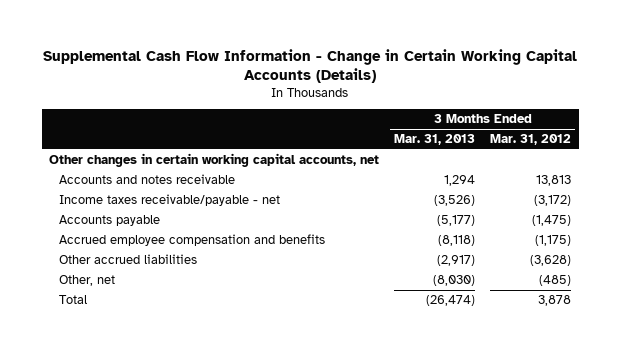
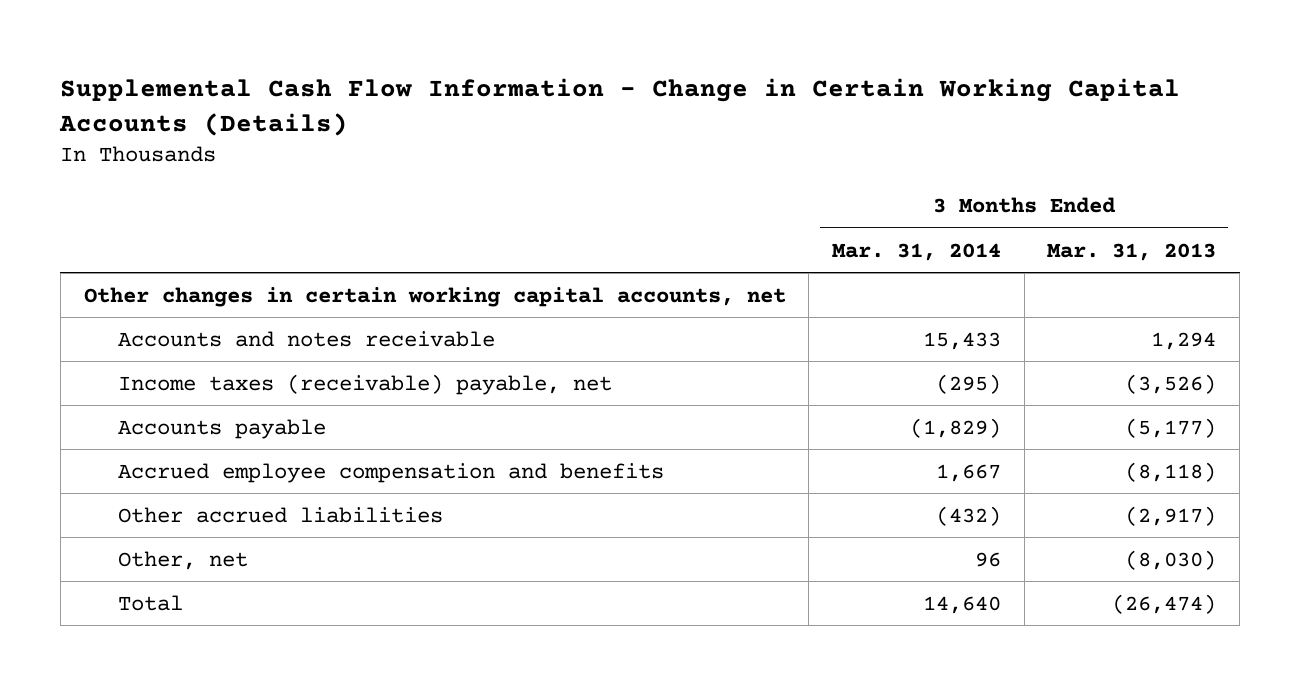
- | 3 Months Ended Mar. 31, 2013 | 3 Months Ended Mar. 31, 2012
+ | 3 Months Ended Mar. 31, 2014 | 3 Months Ended Mar. 31, 2013
- Income taxes receivable/payable - net | (3,526) | (3,172)
+ Income taxes (receivable) payable, net | (295) | (3,526)

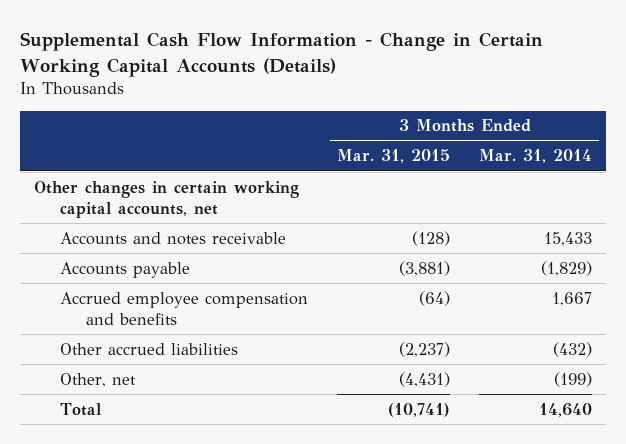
- | 3 Months Ended Mar. 31, 2014 | 3 Months Ended Mar. 31, 2013
+ | 3 Months Ended Mar. 31, 2015 | 3 Months Ended Mar. 31, 2014
- Income taxes (receivable) payable, net | (295) | (3,526)
- Other, net | 96 | (8,030)
+ Other, net | (4,431) | (199)

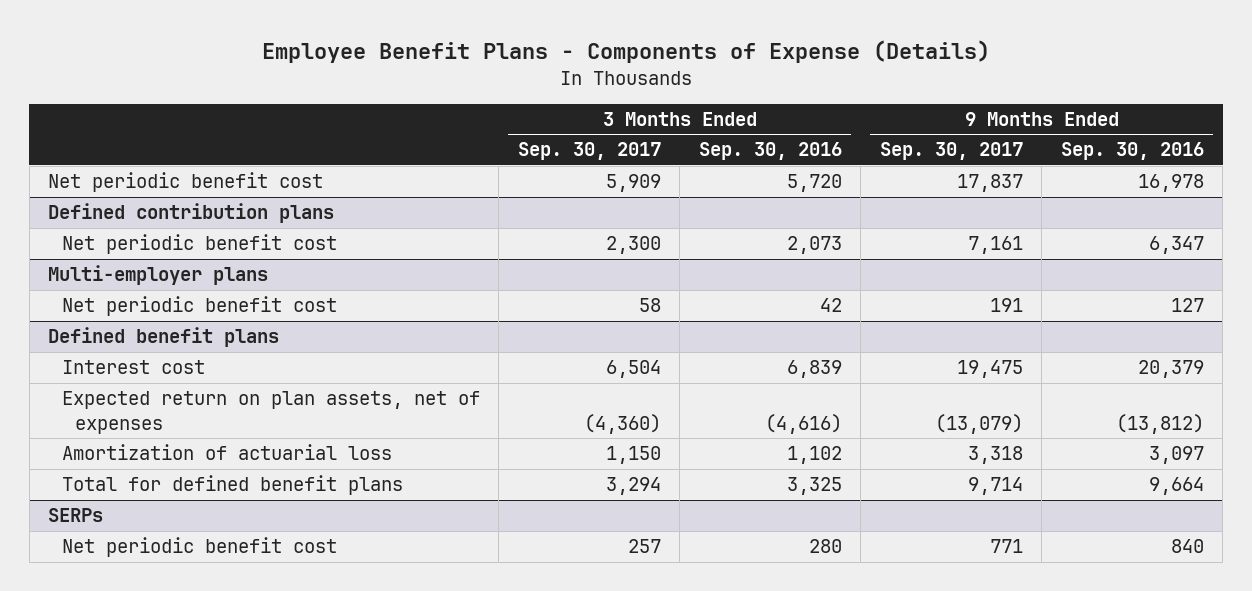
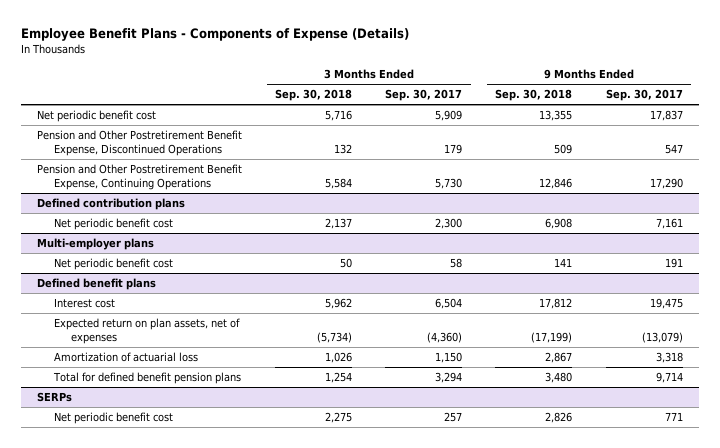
- | 3 Months Ended Sep. 30, 2017 | 3 Months Ended Sep. 30, 2016 | 9 Months Ended Sep. 30, 2017 | 9 Months Ended Sep. 30, 2016
+ | 3 Months Ended Sep. 30, 2018 | 3 Months Ended Sep. 30, 2017 | 9 Months Ended Sep. 30, 2018 | 9 Months Ended Sep. 30, 2017
+ Pension and Other Postretirement Benefit Expense, Discontinued Operations | 132 | 179 | 509 | 547
+ Pension and Other Postretirement Benefit Expense, Continuing Operations | 5,584 | 5,730 | 12,846 | 17,290
@ Defined benefit plans
- Total for defined benefit plans | 3,294 | 3,325 | 9,714 | 9,664
+ Total for defined benefit pension plans | 1,254 | 3,294 | 3,480 | 9,714

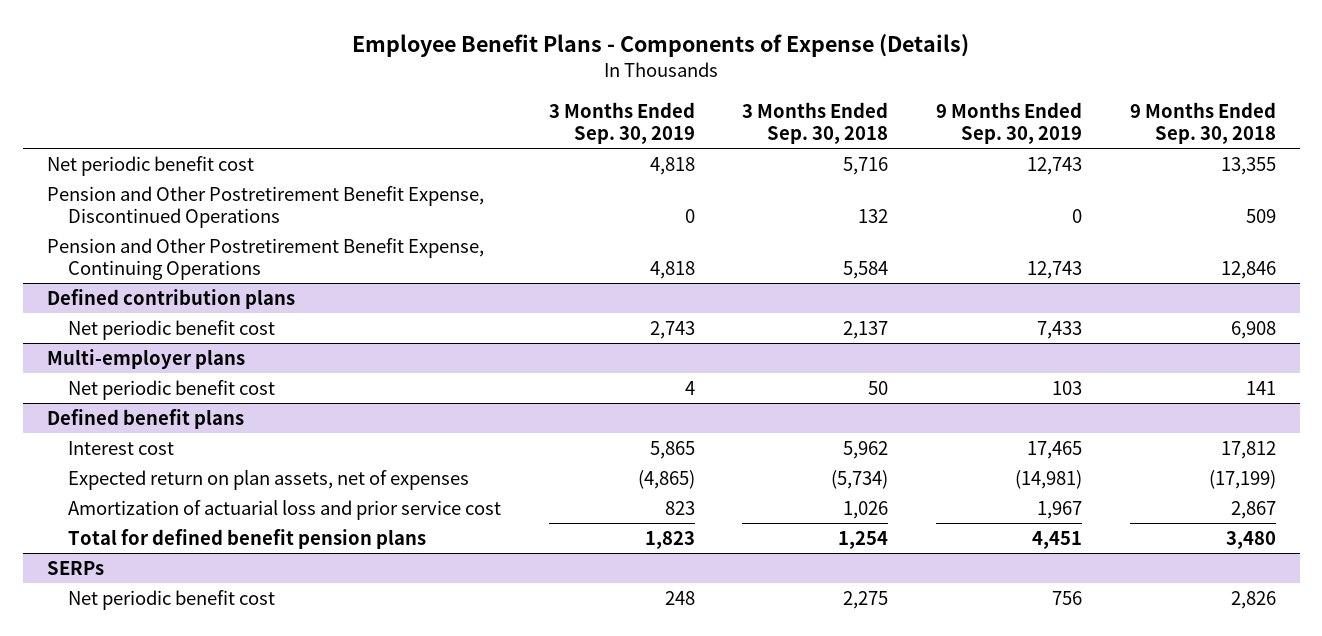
- | 3 Months Ended Sep. 30, 2018 | 3 Months Ended Sep. 30, 2017 | 9 Months Ended Sep. 30, 2018 | 9 Months Ended Sep. 30, 2017
+ | 3 Months Ended Sep. 30, 2019 | 3 Months Ended Sep. 30, 2018 | 9 Months Ended Sep. 30, 2019 | 9 Months Ended Sep. 30, 2018
@ Defined benefit plans
- Amortization of actuarial loss | 1,026 | 1,150 | 2,867 | 3,318
+ Amortization of actuarial loss and prior service cost | 823 | 1,026 | 1,967 | 2,867

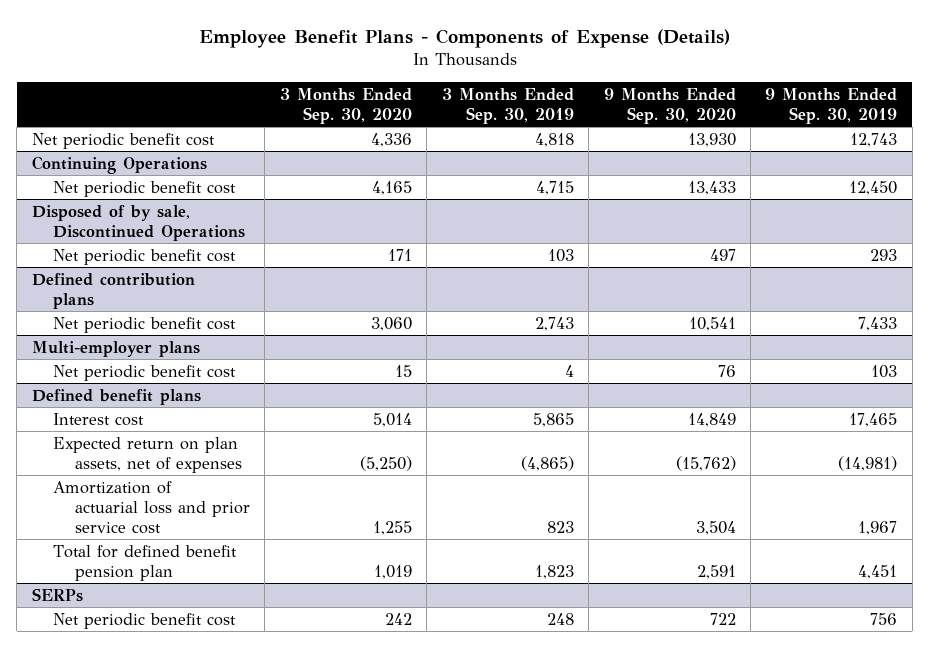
- | 3 Months Ended Sep. 30, 2019 | 3 Months Ended Sep. 30, 2018 | 9 Months Ended Sep. 30, 2019 | 9 Months Ended Sep. 30, 2018
+ | 3 Months Ended Sep. 30, 2020 | 3 Months Ended Sep. 30, 2019 | 9 Months Ended Sep. 30, 2020 | 9 Months Ended Sep. 30, 2019
- Pension and Other Postretirement Benefit Expense, Discontinued Operations | 0 | 132 | 0 | 509
- Pension and Other Postretirement Benefit Expense, Continuing Operations | 4,818 | 5,584 | 12,743 | 12,846
+ Continuing Operations
+ Net periodic benefit cost | 4,165 | 4,715 | 13,433 | 12,450
+ Disposed of by sale, Discontinued Operations
+ Net periodic benefit cost | 171 | 103 | 497 | 293
@ Defined benefit plans
- Total for defined benefit pension plans | 1,823 | 1,254 | 4,451 | 3,480
+ Total for defined benefit pension plan | 1,019 | 1,823 | 2,591 | 4,451

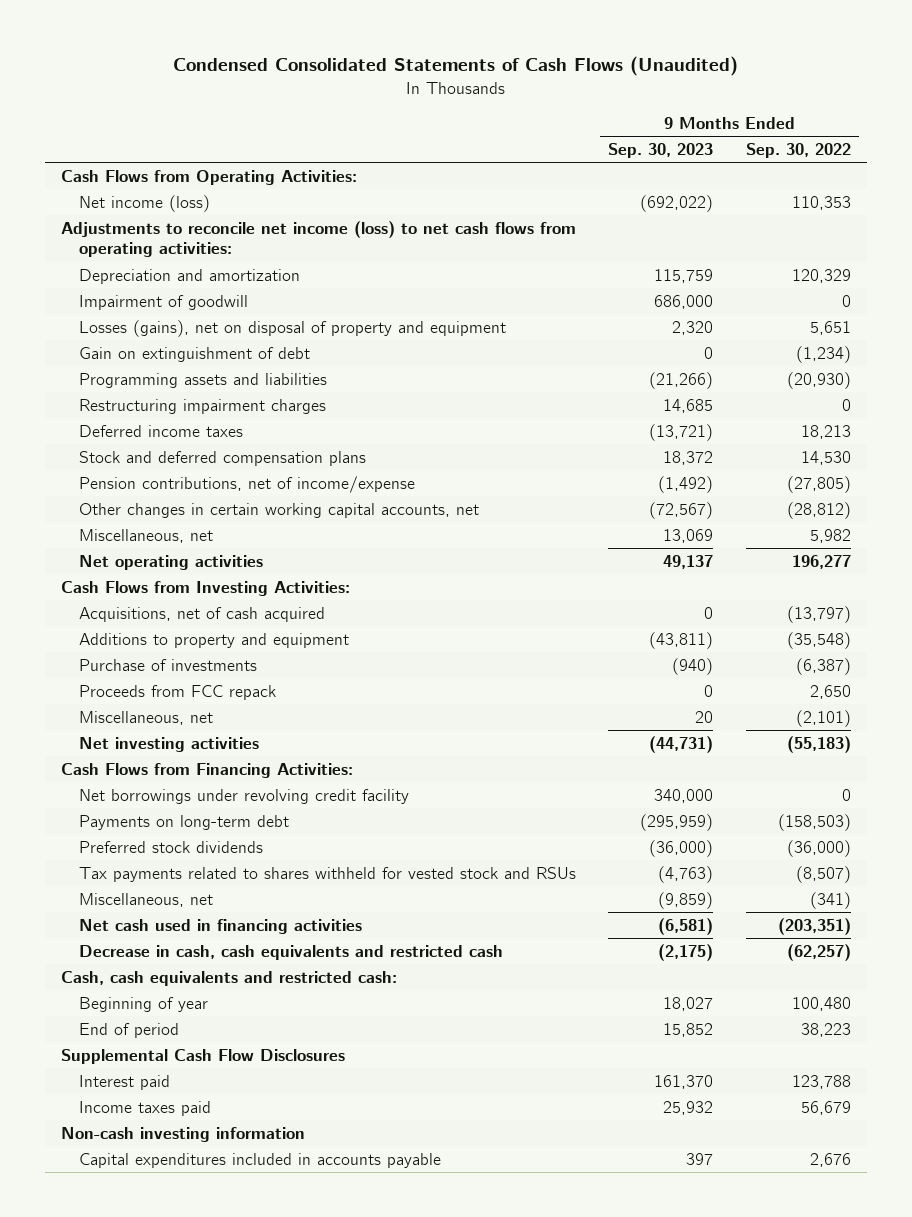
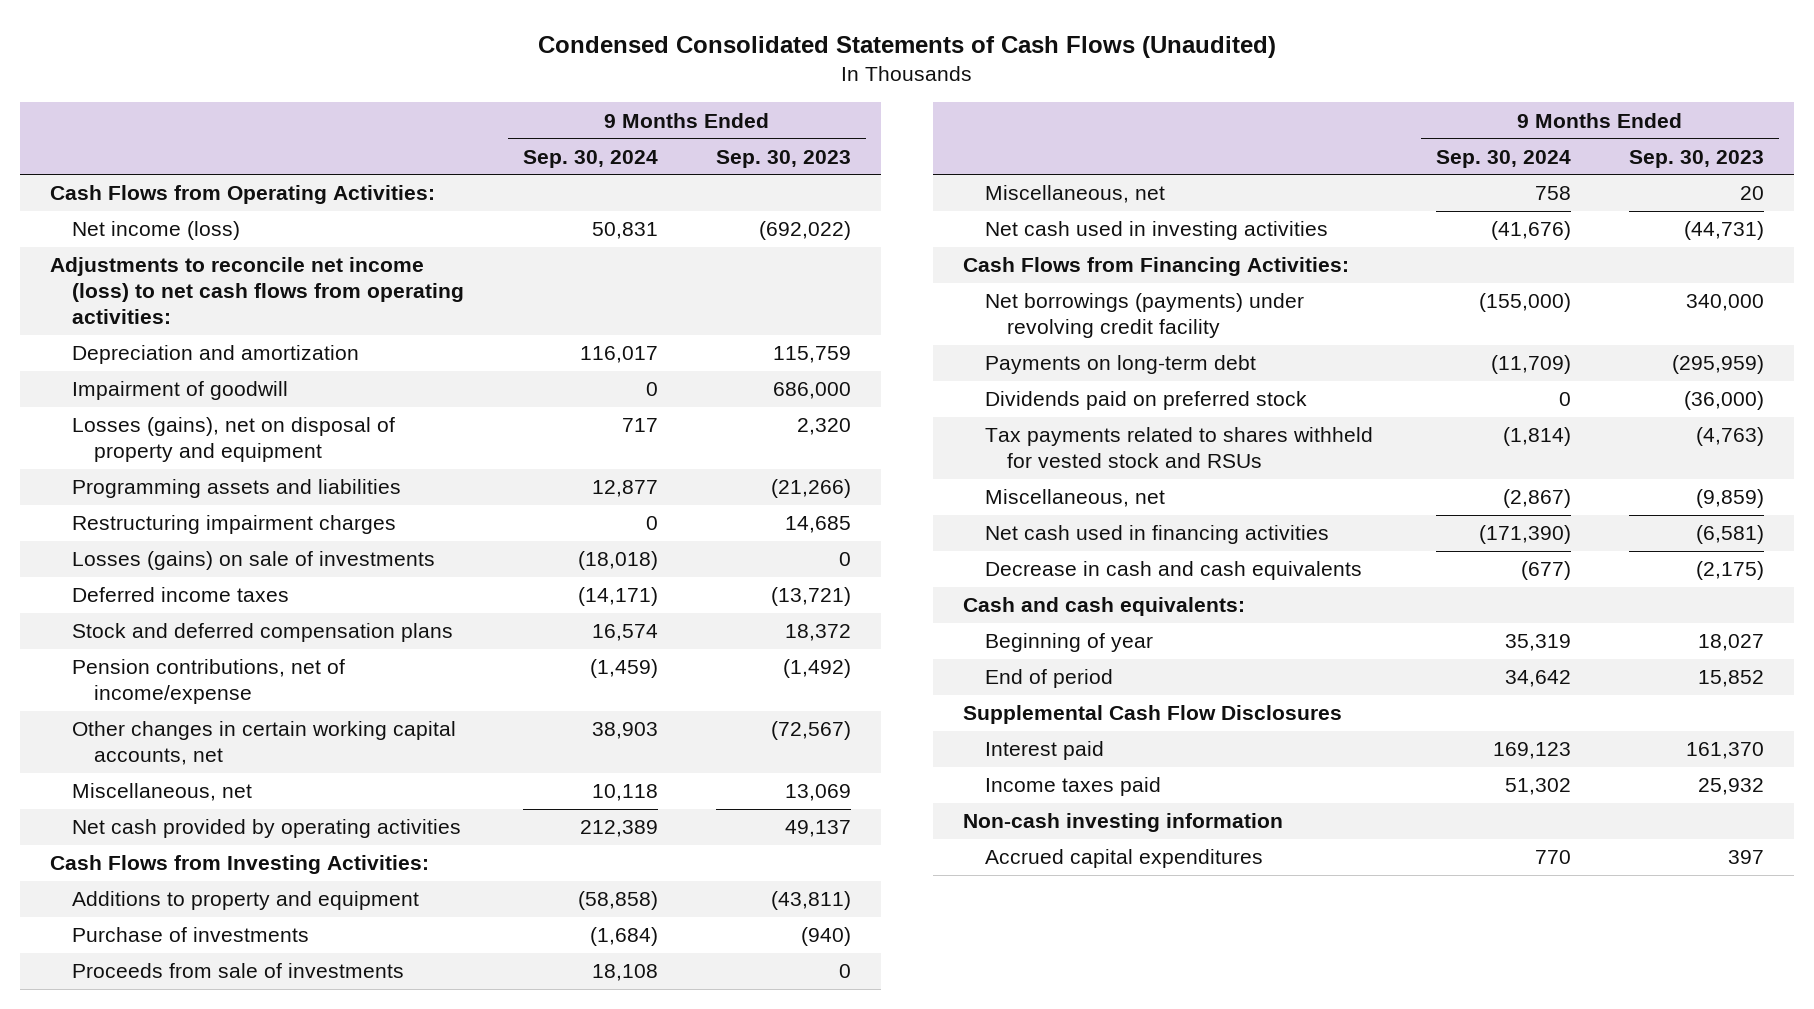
- | 9 Months Ended Sep. 30, 2023 | 9 Months Ended Sep. 30, 2022
+ | 9 Months Ended Sep. 30, 2024 | 9 Months Ended Sep. 30, 2023
- Gain on extinguishment of debt | 0 | (1,234)
+ Losses (gains) on sale of investments | (18,018) | 0
- Net operating activities | 49,137 | 196,277
+ Net cash provided by operating activities | 212,389 | 49,137
- Acquisitions, net of cash acquired | 0 | (13,797)
- Proceeds from FCC repack | 0 | 2,650
+ Proceeds from sale of investments | 18,108 | 0
- Net investing activities | (44,731) | (55,183)
+ Net cash used in investing activities | (41,676) | (44,731)
- Net borrowings under revolving credit facility | 340,000 | 0
+ Net borrowings (payments) under revolving credit facility | (155,000) | 340,000
- Preferred stock dividends | (36,000) | (36,000)
+ Dividends paid on preferred stock | 0 | (36,000)
- Decrease in cash, cash equivalents and restricted cash | (2,175) | (62,257)
- Cash, cash equivalents and restricted cash:
+ Decrease in cash and cash equivalents | (677) | (2,175)
+ Cash and cash equivalents:
- Capital expenditures included in accounts payable | 397 | 2,676
+ Accrued capital expenditures | 770 | 397

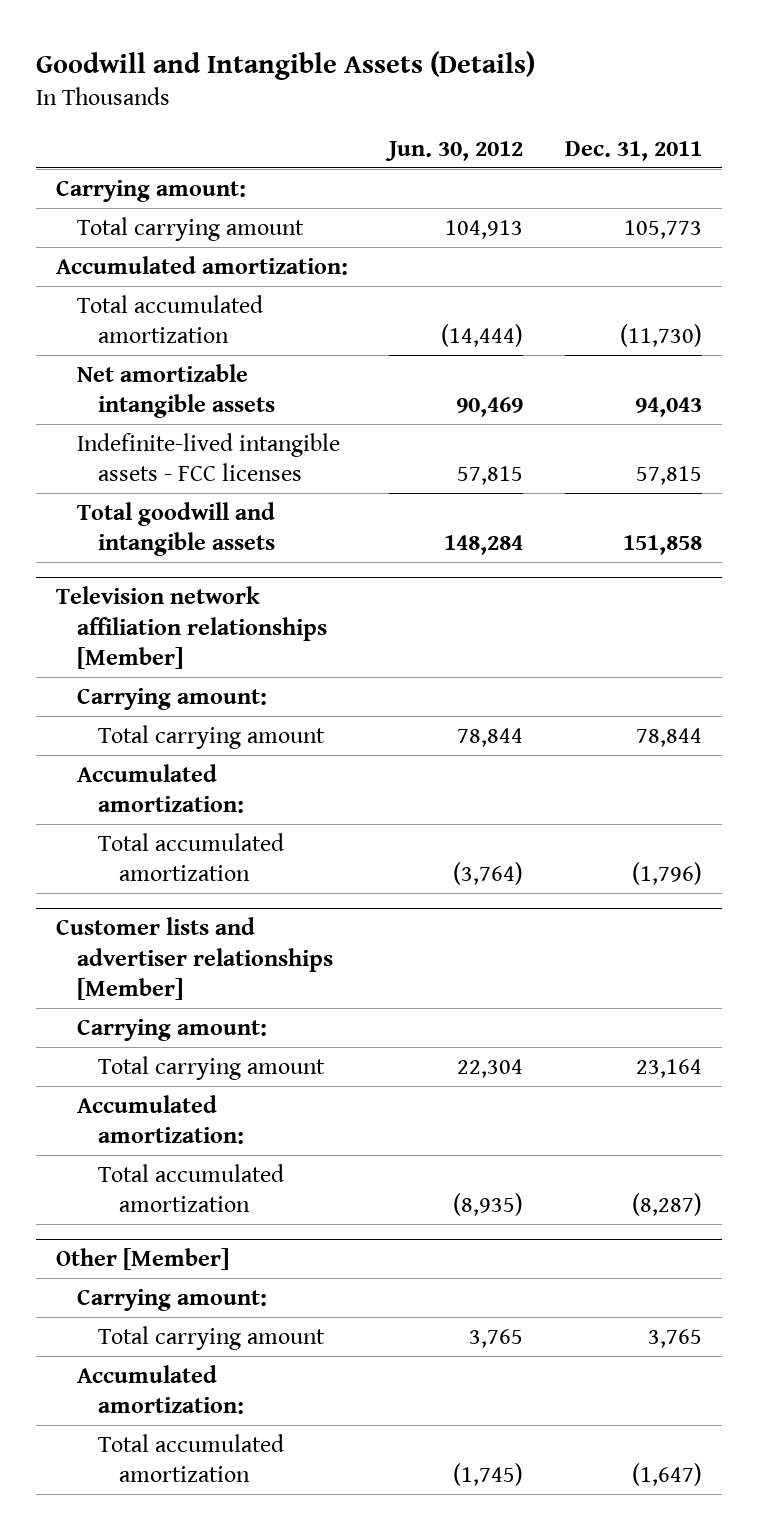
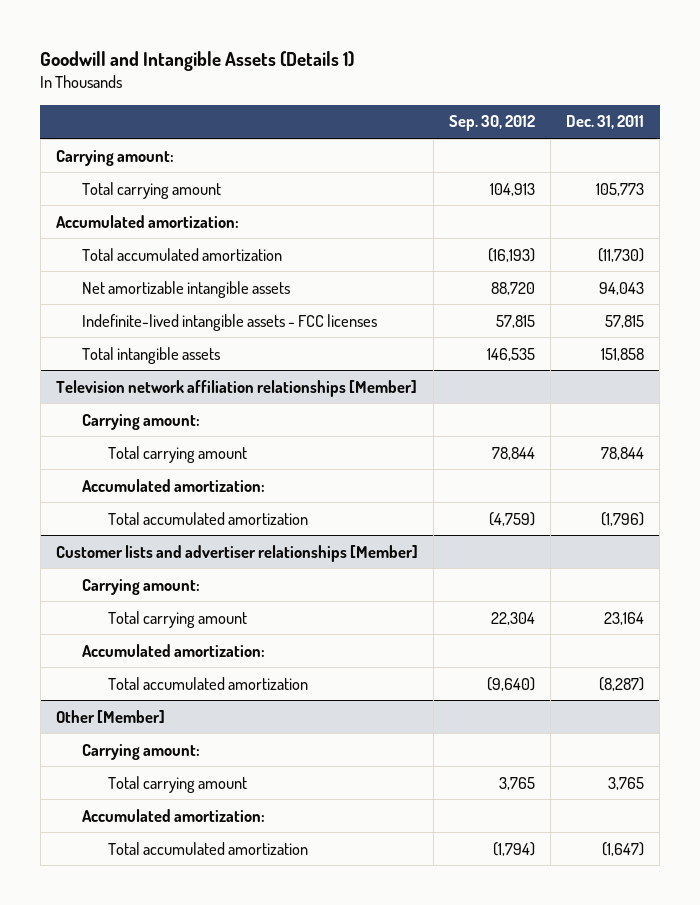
- Goodwill and Intangible Assets (Details)
+ Goodwill and Intangible Assets (Details 1)
- | Jun. 30, 2012 | Dec. 31, 2011
+ | Sep. 30, 2012 | Dec. 31, 2011
- Total goodwill and intangible assets | 148,284 | 151,858
+ Total intangible assets | 146,535 | 151,858

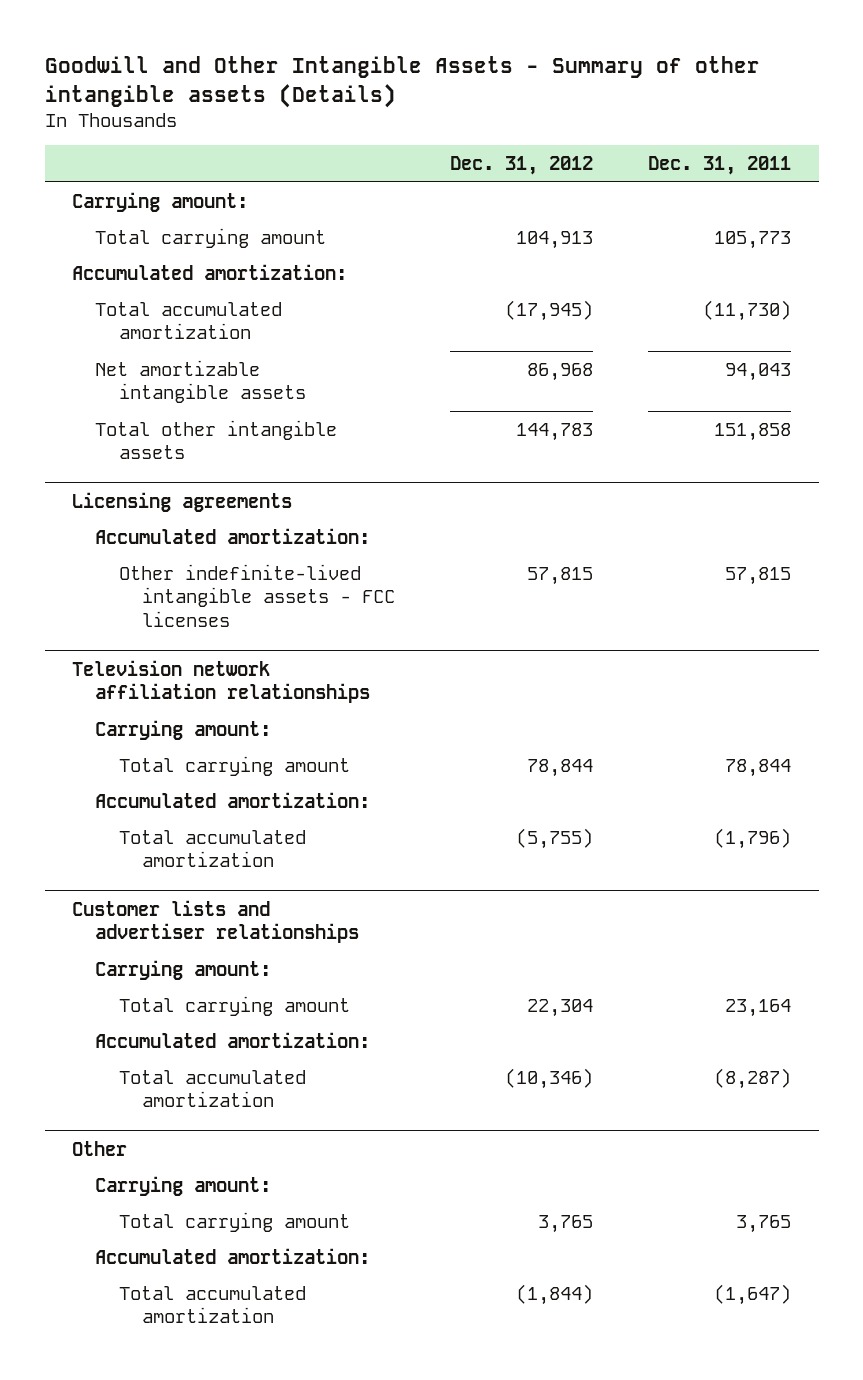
- Goodwill and Intangible Assets (Details 1)
+ Goodwill and Other Intangible Assets - Summary of other intangible assets (Details)
- | Sep. 30, 2012 | Dec. 31, 2011
+ | Dec. 31, 2012 | Dec. 31, 2011
- Indefinite-lived intangible assets - FCC licenses | 57,815 | 57,815
- Total intangible assets | 146,535 | 151,858
- Television network affiliation relationships [Member]
+ Total other intangible assets | 144,783 | 151,858
+ Licensing agreements
+ Accumulated amortization:
+ Other indefinite-lived intangible assets - FCC licenses | 57,815 | 57,815
+ Television network affiliation relationships
- Customer lists and advertiser relationships [Member]
+ Customer lists and advertiser relationships
- Other [Member]
+ Other

